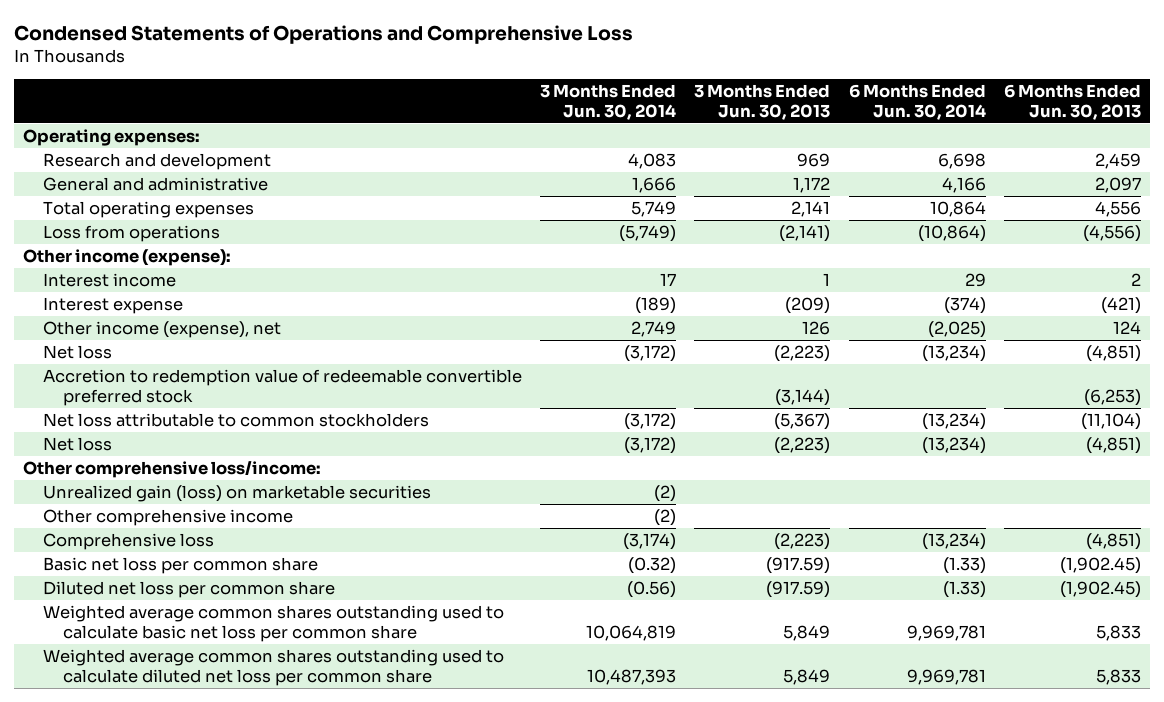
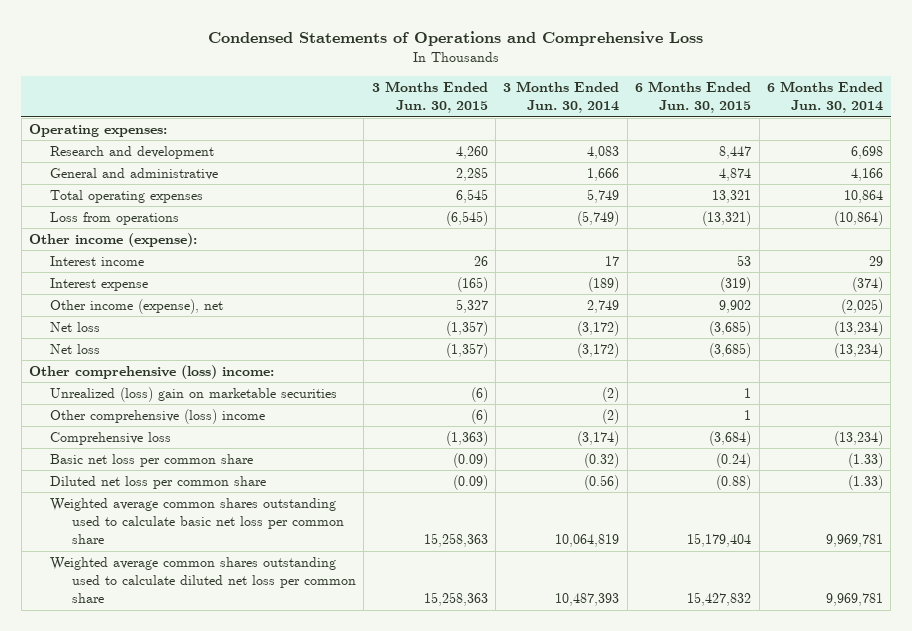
- | 3 Months Ended Jun. 30, 2014 | 3 Months Ended Jun. 30, 2013 | 6 Months Ended Jun. 30, 2014 | 6 Months Ended Jun. 30, 2013
+ | 3 Months Ended Jun. 30, 2015 | 3 Months Ended Jun. 30, 2014 | 6 Months Ended Jun. 30, 2015 | 6 Months Ended Jun. 30, 2014
- Accretion to redemption value of redeemable convertible preferred stock | | (3,144) | | (6,253)
- Net loss attributable to common stockholders | (3,172) | (5,367) | (13,234) | (11,104)
- Other comprehensive loss/income:
- Unrealized gain (loss) on marketable securities | (2) | | |
- Other comprehensive income | (2) | | |
+ Other comprehensive (loss) income:
+ Unrealized (loss) gain on marketable securities | (6) | (2) | 1 |
+ Other comprehensive (loss) income | (6) | (2) | 1 |

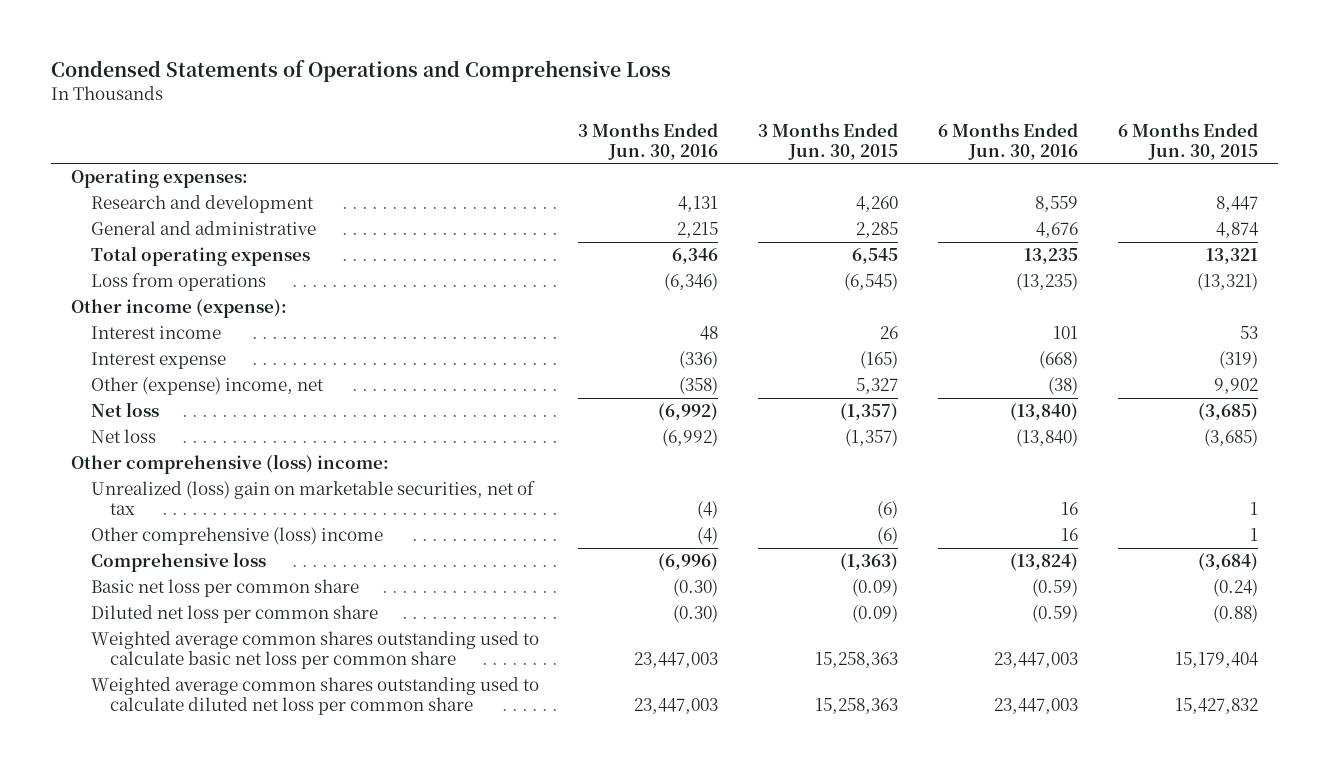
- | 3 Months Ended Jun. 30, 2015 | 3 Months Ended Jun. 30, 2014 | 6 Months Ended Jun. 30, 2015 | 6 Months Ended Jun. 30, 2014
+ | 3 Months Ended Jun. 30, 2016 | 3 Months Ended Jun. 30, 2015 | 6 Months Ended Jun. 30, 2016 | 6 Months Ended Jun. 30, 2015
- Other income (expense), net | 5,327 | 2,749 | 9,902 | (2,025)
+ Other (expense) income, net | (358) | 5,327 | (38) | 9,902
- Unrealized (loss) gain on marketable securities | (6) | (2) | 1 |
+ Unrealized (loss) gain on marketable securities, net of tax | (4) | (6) | 16 | 1

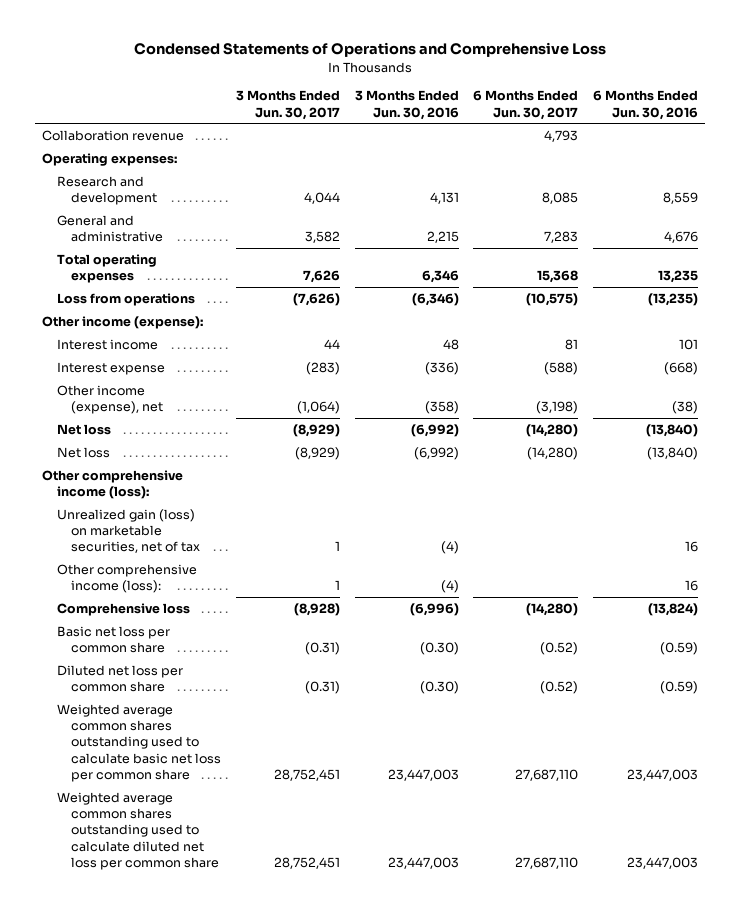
- | 3 Months Ended Jun. 30, 2016 | 3 Months Ended Jun. 30, 2015 | 6 Months Ended Jun. 30, 2016 | 6 Months Ended Jun. 30, 2015
+ | 3 Months Ended Jun. 30, 2017 | 3 Months Ended Jun. 30, 2016 | 6 Months Ended Jun. 30, 2017 | 6 Months Ended Jun. 30, 2016
+ Collaboration revenue | | | 4,793 |
- Other (expense) income, net | (358) | 5,327 | (38) | 9,902
+ Other income (expense), net | (1,064) | (358) | (3,198) | (38)
- Other comprehensive (loss) income:
- Unrealized (loss) gain on marketable securities, net of tax | (4) | (6) | 16 | 1
- Other comprehensive (loss) income | (4) | (6) | 16 | 1
+ Other comprehensive income (loss):
+ Unrealized gain (loss) on marketable securities, net of tax | 1 | (4) | | 16
+ Other comprehensive income (loss): | 1 | (4) | | 16

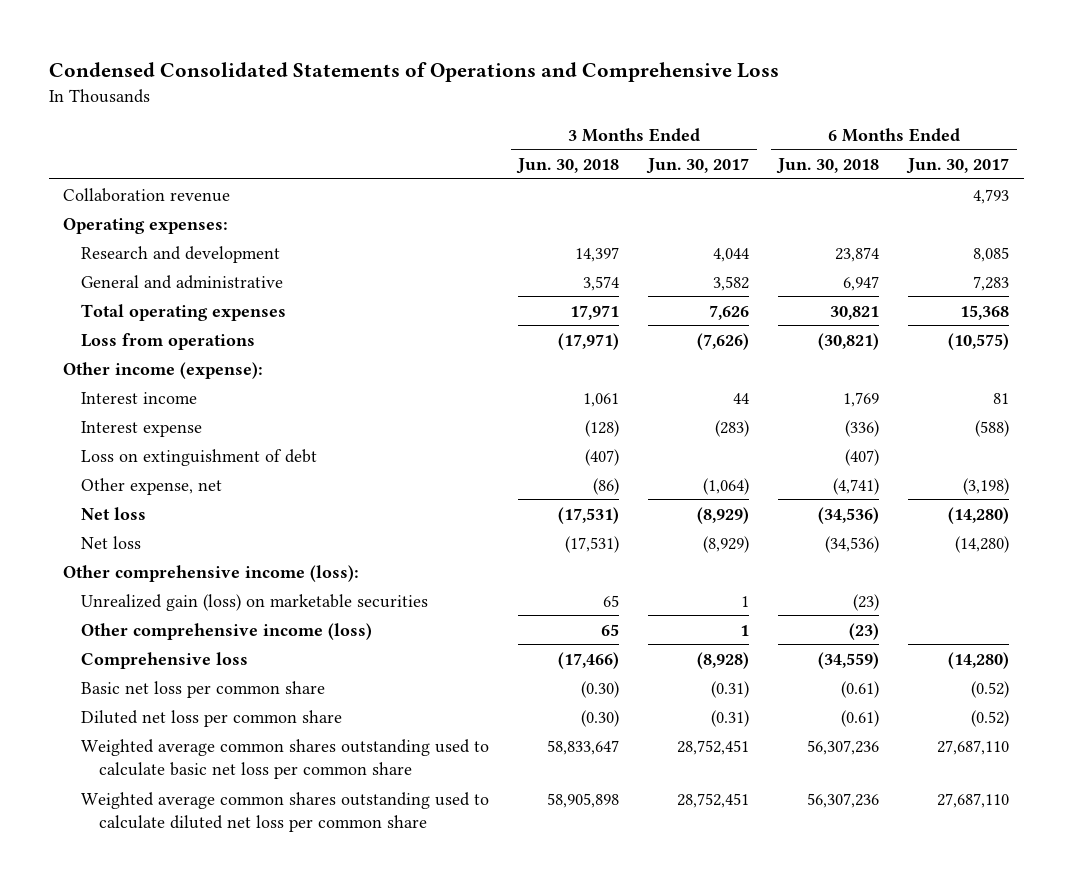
- Condensed Statements of Operations and Comprehensive Loss
+ Condensed Consolidated Statements of Operations and Comprehensive Loss
- | 3 Months Ended Jun. 30, 2017 | 3 Months Ended Jun. 30, 2016 | 6 Months Ended Jun. 30, 2017 | 6 Months Ended Jun. 30, 2016
+ | 3 Months Ended Jun. 30, 2018 | 3 Months Ended Jun. 30, 2017 | 6 Months Ended Jun. 30, 2018 | 6 Months Ended Jun. 30, 2017
- Other income (expense), net | (1,064) | (358) | (3,198) | (38)
+ Loss on extinguishment of debt | (407) | | (407) |
+ Other expense, net | (86) | (1,064) | (4,741) | (3,198)
- Unrealized gain (loss) on marketable securities, net of tax | 1 | (4) | | 16
- Other comprehensive income (loss): | 1 | (4) | | 16
+ Unrealized gain (loss) on marketable securities | 65 | 1 | (23) |
+ Other comprehensive income (loss) | 65 | 1 | (23) |

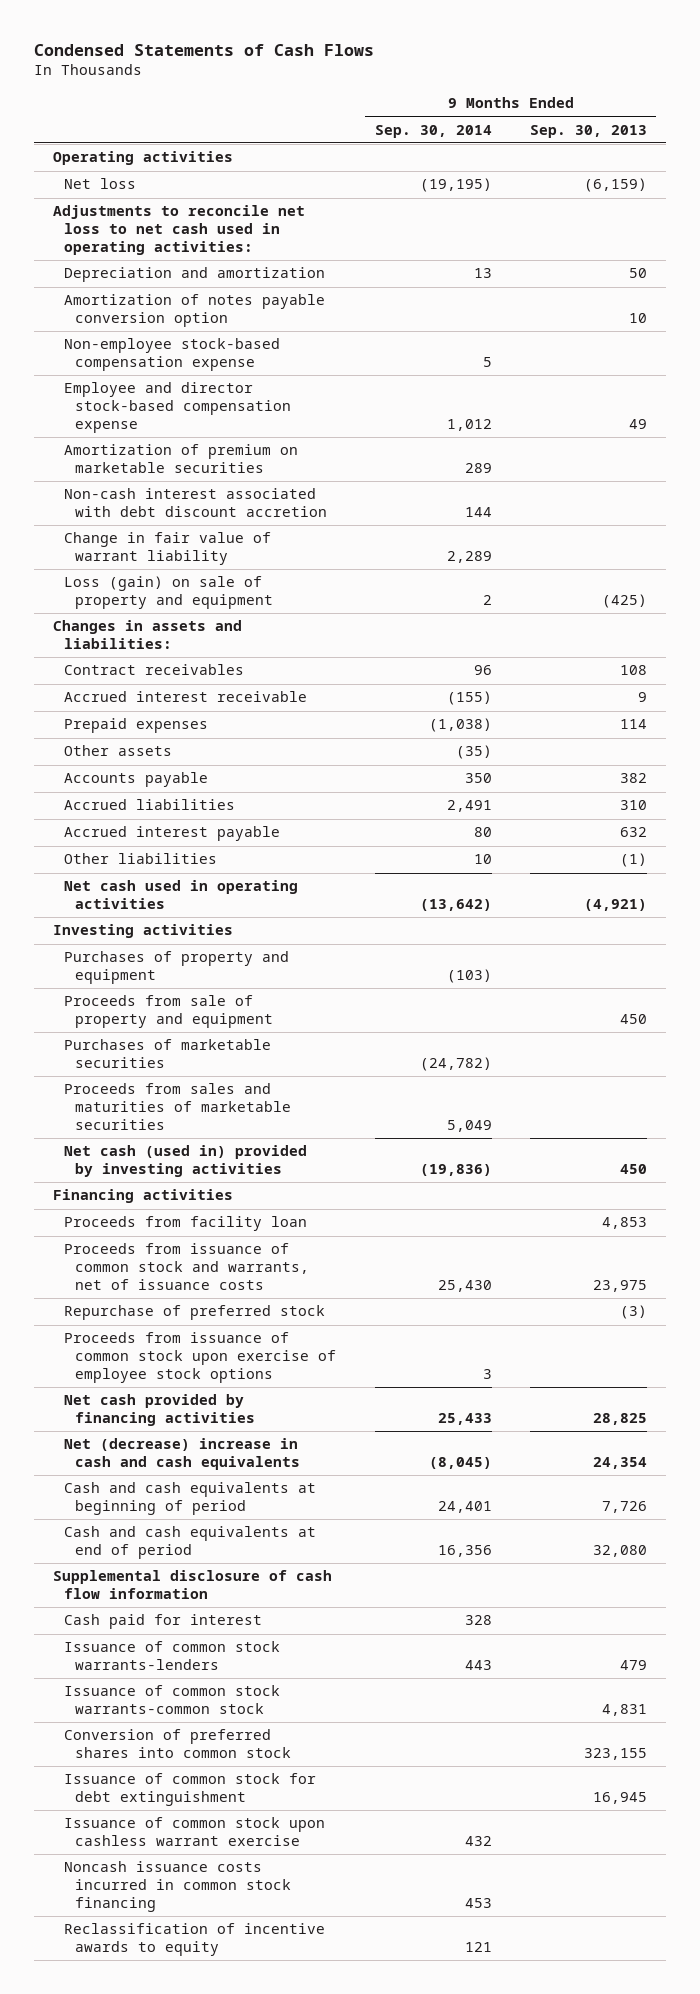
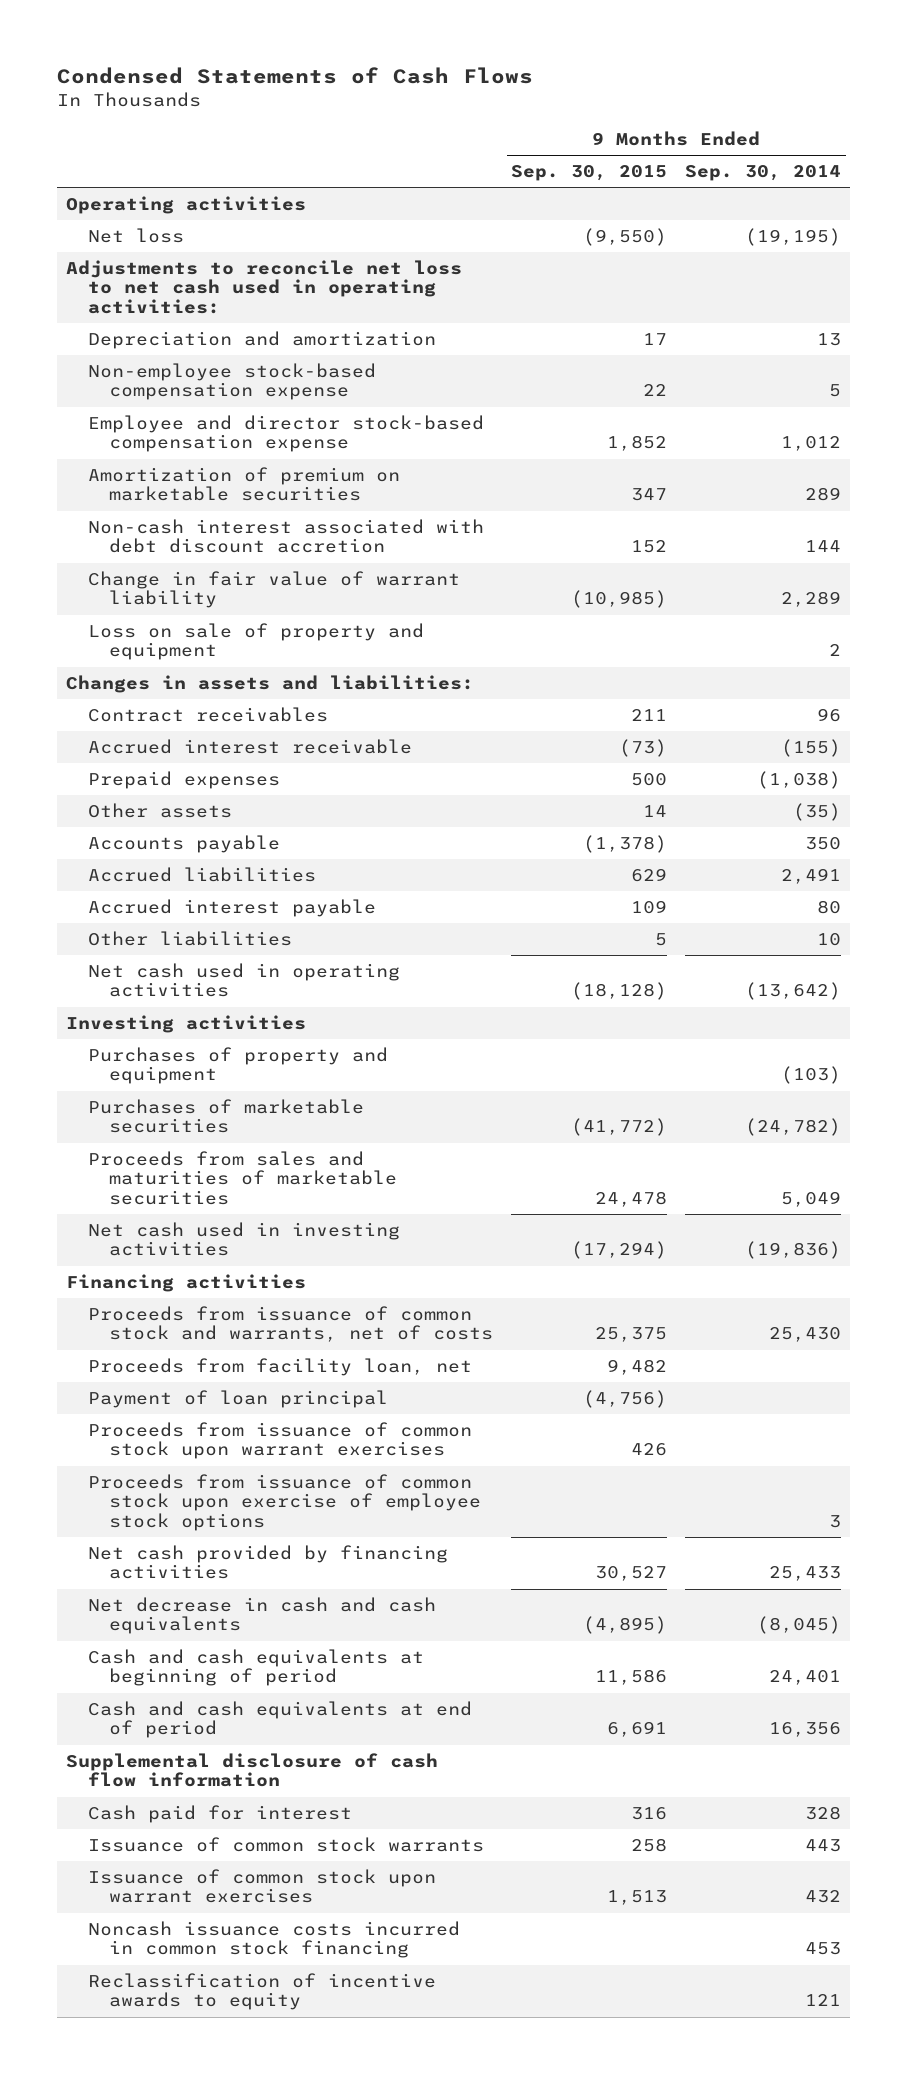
- | 9 Months Ended Sep. 30, 2014 | 9 Months Ended Sep. 30, 2013
+ | 9 Months Ended Sep. 30, 2015 | 9 Months Ended Sep. 30, 2014
- Amortization of notes payable conversion option | | 10
- Loss (gain) on sale of property and equipment | 2 | (425)
+ Loss on sale of property and equipment | | 2
- Proceeds from sale of property and equipment | | 450
- Net cash (used in) provided by investing activities | (19,836) | 450
+ Net cash used in investing activities | (17,294) | (19,836)
- Proceeds from facility loan | | 4,853
- Proceeds from issuance of common stock and warrants, net of issuance costs | 25,430 | 23,975
- Repurchase of preferred stock | | (3)
+ Proceeds from issuance of common stock and warrants, net of costs | 25,375 | 25,430
+ Proceeds from facility loan, net | 9,482 |
+ Payment of loan principal | (4,756) |
+ Proceeds from issuance of common stock upon warrant exercises | 426 |
- Net (decrease) increase in cash and cash equivalents | (8,045) | 24,354
+ Net decrease in cash and cash equivalents | (4,895) | (8,045)
- Issuance of common stock warrants-lenders | 443 | 479
- Issuance of common stock warrants-common stock | | 4,831
- Conversion of preferred shares into common stock | | 323,155
- Issuance of common stock for debt extinguishment | | 16,945
- Issuance of common stock upon cashless warrant exercise | 432 |
+ Issuance of common stock warrants | 258 | 443
+ Issuance of common stock upon warrant exercises | 1,513 | 432

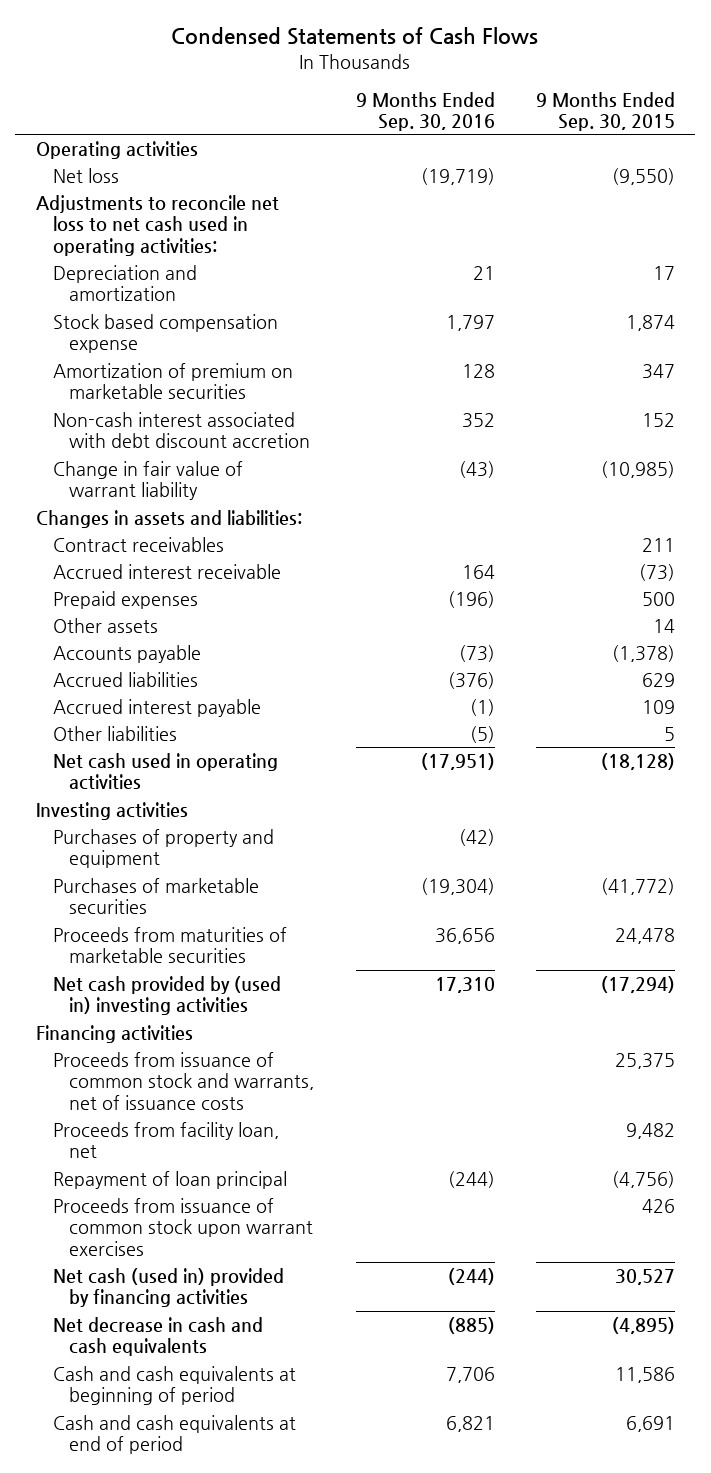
- | 9 Months Ended Sep. 30, 2015 | 9 Months Ended Sep. 30, 2014
+ | 9 Months Ended Sep. 30, 2016 | 9 Months Ended Sep. 30, 2015
- Non-employee stock-based compensation expense | 22 | 5
- Employee and director stock-based compensation expense | 1,852 | 1,012
+ Stock based compensation expense | 1,797 | 1,874
- Loss on sale of property and equipment | | 2
- Proceeds from sales and maturities of marketable securities | 24,478 | 5,049
- Net cash used in investing activities | (17,294) | (19,836)
+ Proceeds from maturities of marketable securities | 36,656 | 24,478
+ Net cash provided by (used in) investing activities | 17,310 | (17,294)
- Proceeds from issuance of common stock and warrants, net of costs | 25,375 | 25,430
+ Proceeds from issuance of common stock and warrants, net of issuance costs | | 25,375
- Payment of loan principal | (4,756) |
+ Repayment of loan principal | (244) | (4,756)
- Proceeds from issuance of common stock upon exercise of employee stock options | | 3
- Net cash provided by financing activities | 30,527 | 25,433
+ Net cash (used in) provided by financing activities | (244) | 30,527
- Supplemental disclosure of cash flow information
- Cash paid for interest | 316 | 328
- Issuance of common stock warrants | 258 | 443
- Issuance of common stock upon warrant exercises | 1,513 | 432
- Noncash issuance costs incurred in common stock financing | | 453
- Reclassification of incentive awards to equity | | 121

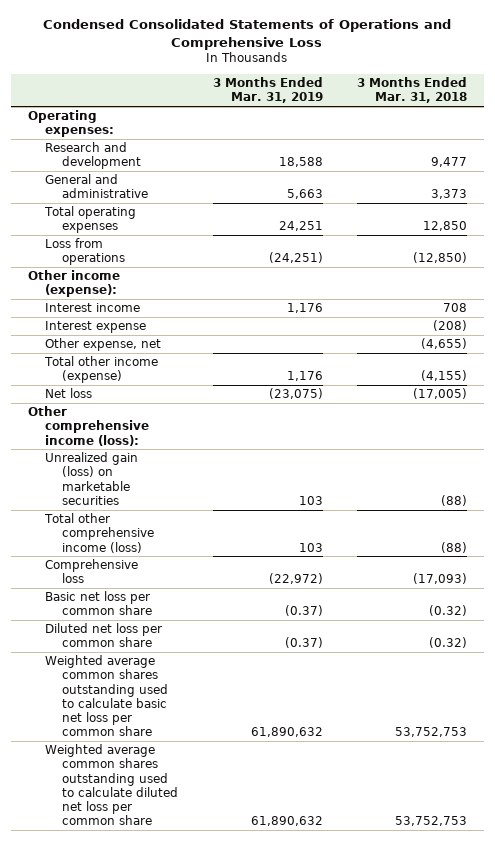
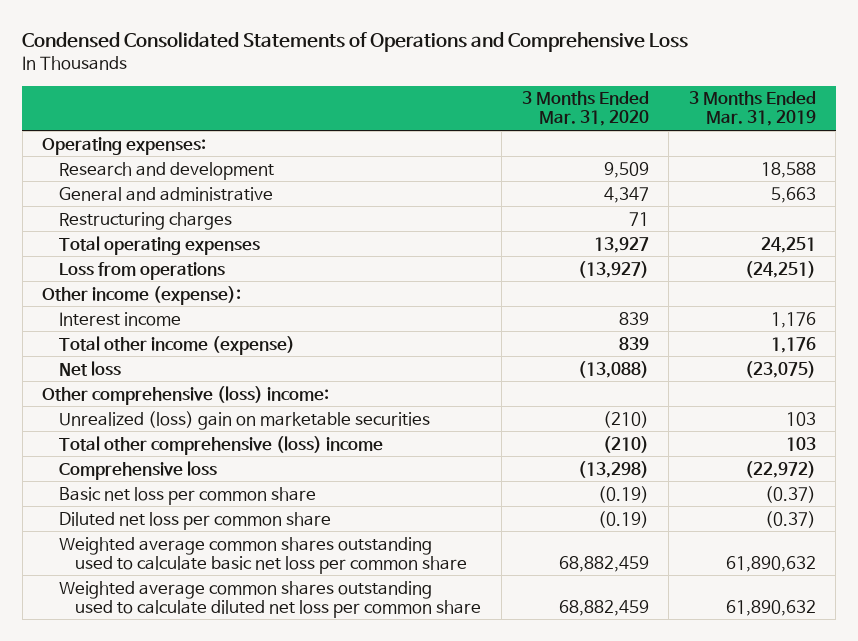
- | 3 Months Ended Mar. 31, 2019 | 3 Months Ended Mar. 31, 2018
+ | 3 Months Ended Mar. 31, 2020 | 3 Months Ended Mar. 31, 2019
+ Restructuring charges | 71 |
- Interest expense | | (208)
- Other expense, net | | (4,655)
- Other comprehensive income (loss):
- Unrealized gain (loss) on marketable securities | 103 | (88)
- Total other comprehensive income (loss) | 103 | (88)
+ Other comprehensive (loss) income:
+ Unrealized (loss) gain on marketable securities | (210) | 103
+ Total other comprehensive (loss) income | (210) | 103

